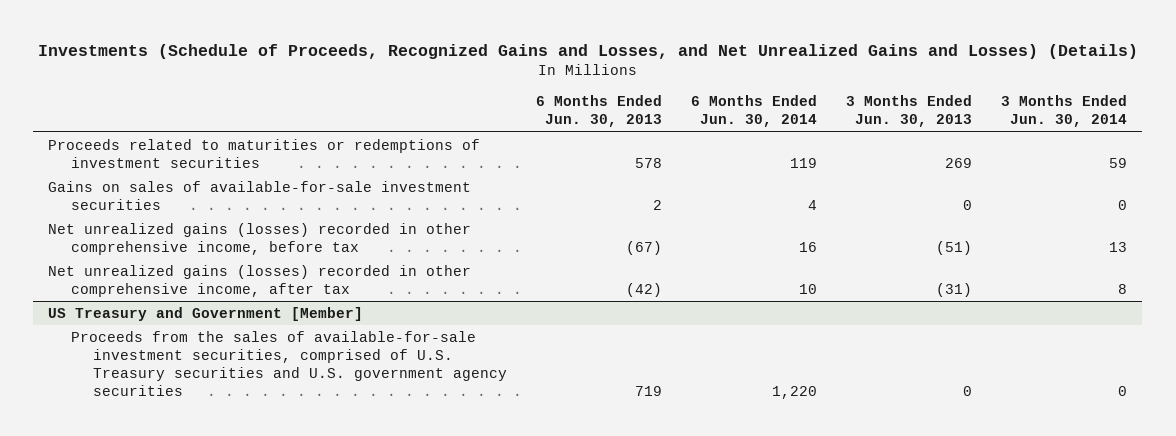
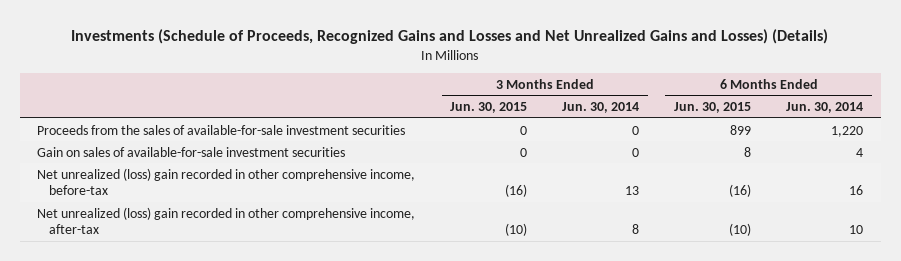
- Investments (Schedule of Proceeds, Recognized Gains and Losses, and Net Unrealized Gains and Losses) (Details)
+ Investments (Schedule of Proceeds, Recognized Gains and Losses and Net Unrealized Gains and Losses) (Details)
- | 6 Months Ended Jun. 30, 2013 | 6 Months Ended Jun. 30, 2014 | 3 Months Ended Jun. 30, 2013 | 3 Months Ended Jun. 30, 2014
+ | 3 Months Ended Jun. 30, 2015 | 3 Months Ended Jun. 30, 2014 | 6 Months Ended Jun. 30, 2015 | 6 Months Ended Jun. 30, 2014
- Proceeds related to maturities or redemptions of investment securities | 578 | 119 | 269 | 59
- Gains on sales of available-for-sale investment securities | 2 | 4 | 0 | 0
- Net unrealized gains (losses) recorded in other comprehensive income, before tax | (67) | 16 | (51) | 13
- Net unrealized gains (losses) recorded in other comprehensive income, after tax | (42) | 10 | (31) | 8
- US Treasury and Government [Member]
- Proceeds from the sales of available-for-sale investment securities, comprised of U.S. Treasury securities and U.S. government agency securities | 719 | 1,220 | 0 | 0
+ Proceeds from the sales of available-for-sale investment securities | 0 | 0 | 899 | 1,220
+ Gain on sales of available-for-sale investment securities | 0 | 0 | 8 | 4
+ Net unrealized (loss) gain recorded in other comprehensive income, before-tax | (16) | 13 | (16) | 16
+ Net unrealized (loss) gain recorded in other comprehensive income, after-tax | (10) | 8 | (10) | 10

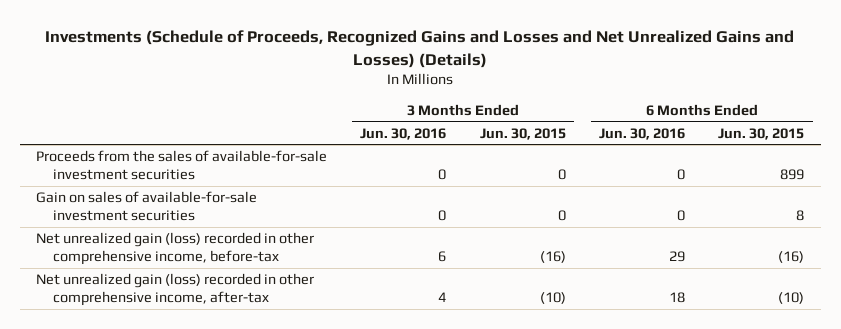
- | 3 Months Ended Jun. 30, 2015 | 3 Months Ended Jun. 30, 2014 | 6 Months Ended Jun. 30, 2015 | 6 Months Ended Jun. 30, 2014
+ | 3 Months Ended Jun. 30, 2016 | 3 Months Ended Jun. 30, 2015 | 6 Months Ended Jun. 30, 2016 | 6 Months Ended Jun. 30, 2015
- Net unrealized (loss) gain recorded in other comprehensive income, before-tax | (16) | 13 | (16) | 16
- Net unrealized (loss) gain recorded in other comprehensive income, after-tax | (10) | 8 | (10) | 10
+ Net unrealized gain (loss) recorded in other comprehensive income, before-tax | 6 | (16) | 29 | (16)
+ Net unrealized gain (loss) recorded in other comprehensive income, after-tax | 4 | (10) | 18 | (10)

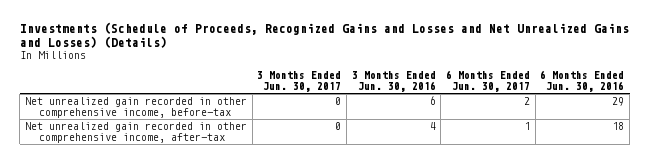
- | 3 Months Ended Jun. 30, 2016 | 3 Months Ended Jun. 30, 2015 | 6 Months Ended Jun. 30, 2016 | 6 Months Ended Jun. 30, 2015
+ | 3 Months Ended Jun. 30, 2017 | 3 Months Ended Jun. 30, 2016 | 6 Months Ended Jun. 30, 2017 | 6 Months Ended Jun. 30, 2016
- Proceeds from the sales of available-for-sale investment securities | 0 | 0 | 0 | 899
- Gain on sales of available-for-sale investment securities | 0 | 0 | 0 | 8
- Net unrealized gain (loss) recorded in other comprehensive income, before-tax | 6 | (16) | 29 | (16)
- Net unrealized gain (loss) recorded in other comprehensive income, after-tax | 4 | (10) | 18 | (10)
+ Net unrealized gain recorded in other comprehensive income, before-tax | 0 | 6 | 2 | 29
+ Net unrealized gain recorded in other comprehensive income, after-tax | 0 | 4 | 1 | 18

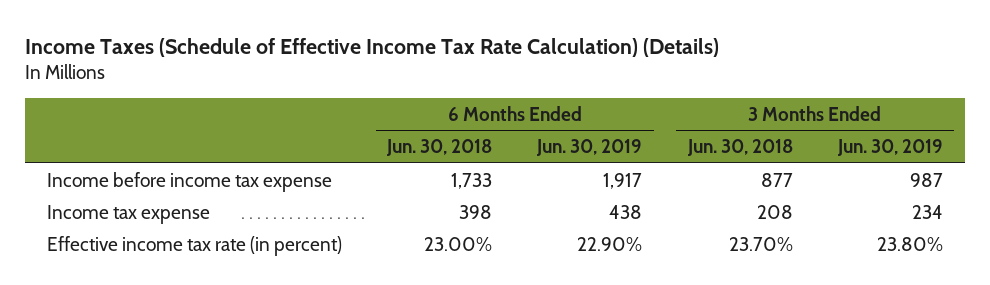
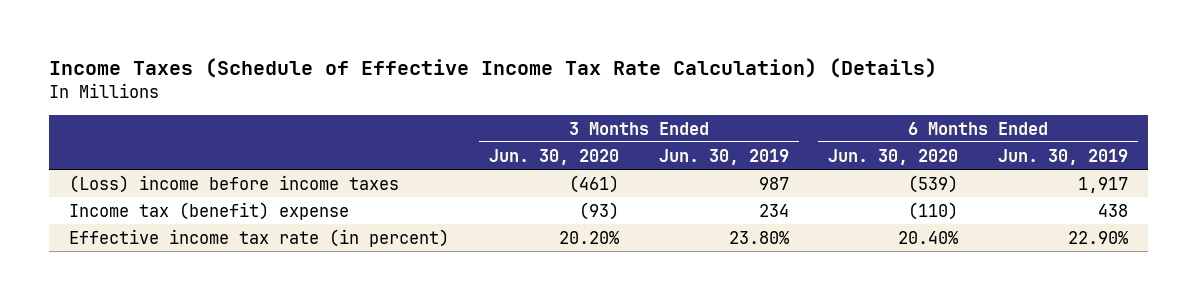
- | 6 Months Ended Jun. 30, 2018 | 6 Months Ended Jun. 30, 2019 | 3 Months Ended Jun. 30, 2018 | 3 Months Ended Jun. 30, 2019
+ | 3 Months Ended Jun. 30, 2020 | 3 Months Ended Jun. 30, 2019 | 6 Months Ended Jun. 30, 2020 | 6 Months Ended Jun. 30, 2019
- Income before income tax expense | 1,733 | 1,917 | 877 | 987
- Income tax expense | 398 | 438 | 208 | 234
+ (Loss) income before income taxes | (461) | 987 | (539) | 1,917
+ Income tax (benefit) expense | (93) | 234 | (110) | 438

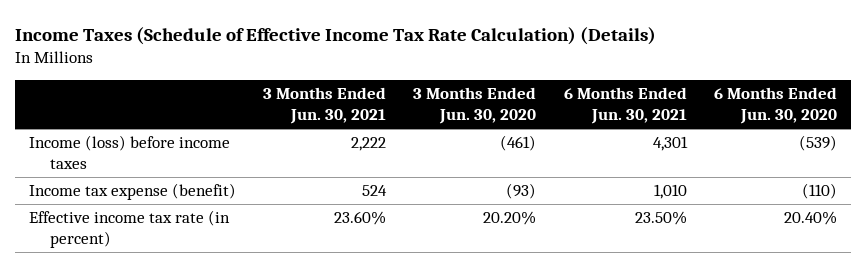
- | 3 Months Ended Jun. 30, 2020 | 3 Months Ended Jun. 30, 2019 | 6 Months Ended Jun. 30, 2020 | 6 Months Ended Jun. 30, 2019
+ | 3 Months Ended Jun. 30, 2021 | 3 Months Ended Jun. 30, 2020 | 6 Months Ended Jun. 30, 2021 | 6 Months Ended Jun. 30, 2020
- (Loss) income before income taxes | (461) | 987 | (539) | 1,917
- Income tax (benefit) expense | (93) | 234 | (110) | 438
+ Income (loss) before income taxes | 2,222 | (461) | 4,301 | (539)
+ Income tax expense (benefit) | 524 | (93) | 1,010 | (110)

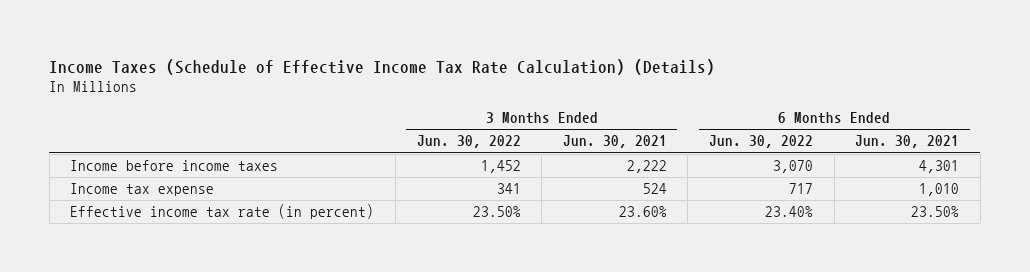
- | 3 Months Ended Jun. 30, 2021 | 3 Months Ended Jun. 30, 2020 | 6 Months Ended Jun. 30, 2021 | 6 Months Ended Jun. 30, 2020
+ | 3 Months Ended Jun. 30, 2022 | 3 Months Ended Jun. 30, 2021 | 6 Months Ended Jun. 30, 2022 | 6 Months Ended Jun. 30, 2021
- Income (loss) before income taxes | 2,222 | (461) | 4,301 | (539)
- Income tax expense (benefit) | 524 | (93) | 1,010 | (110)
+ Income before income taxes | 1,452 | 2,222 | 3,070 | 4,301
+ Income tax expense | 341 | 524 | 717 | 1,010

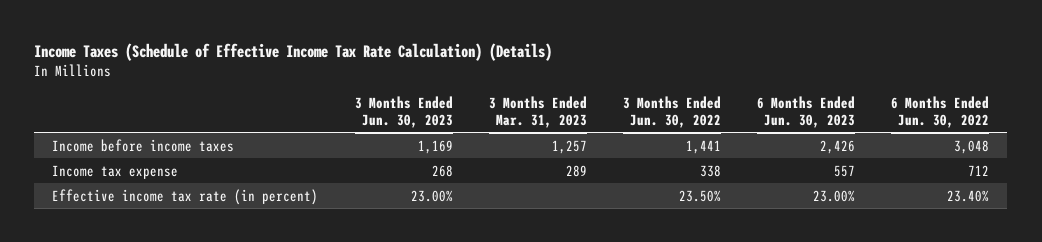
- | 3 Months Ended Jun. 30, 2022 | 3 Months Ended Jun. 30, 2021 | 6 Months Ended Jun. 30, 2022 | 6 Months Ended Jun. 30, 2021
+ | 3 Months Ended Jun. 30, 2023 | 3 Months Ended Mar. 31, 2023 | 3 Months Ended Jun. 30, 2022 | 6 Months Ended Jun. 30, 2023 | 6 Months Ended Jun. 30, 2022
- Income before income taxes | 1,452 | 2,222 | 3,070 | 4,301
- Income tax expense | 341 | 524 | 717 | 1,010
+ Income before income taxes | 1,169 | 1,257 | 1,441 | 2,426 | 3,048
+ Income tax expense | 268 | 289 | 338 | 557 | 712

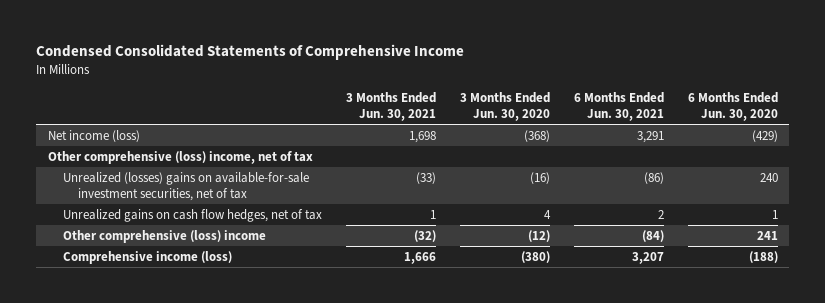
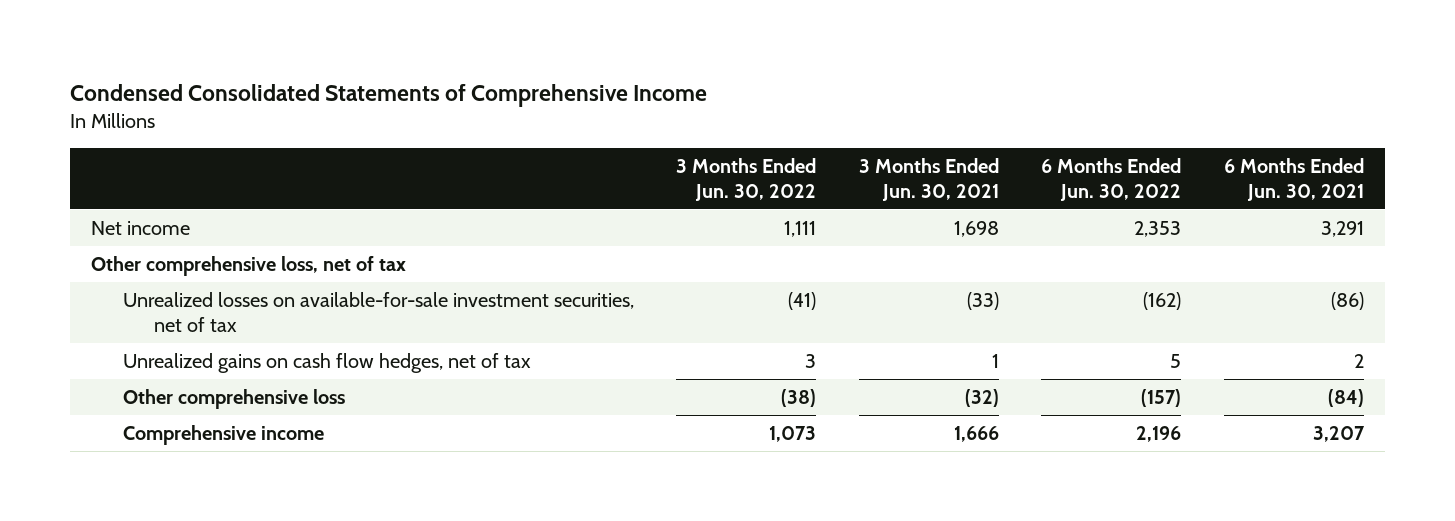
- | 3 Months Ended Jun. 30, 2021 | 3 Months Ended Jun. 30, 2020 | 6 Months Ended Jun. 30, 2021 | 6 Months Ended Jun. 30, 2020
+ | 3 Months Ended Jun. 30, 2022 | 3 Months Ended Jun. 30, 2021 | 6 Months Ended Jun. 30, 2022 | 6 Months Ended Jun. 30, 2021
- Net income (loss) | 1,698 | (368) | 3,291 | (429)
- Other comprehensive (loss) income, net of tax
- Unrealized (losses) gains on available-for-sale investment securities, net of tax | (33) | (16) | (86) | 240
+ Net income | 1,111 | 1,698 | 2,353 | 3,291
+ Other comprehensive loss, net of tax
+ Unrealized losses on available-for-sale investment securities, net of tax | (41) | (33) | (162) | (86)
- Other comprehensive (loss) income | (32) | (12) | (84) | 241
- Comprehensive income (loss) | 1,666 | (380) | 3,207 | (188)
+ Other comprehensive loss | (38) | (32) | (157) | (84)
+ Comprehensive income | 1,073 | 1,666 | 2,196 | 3,207

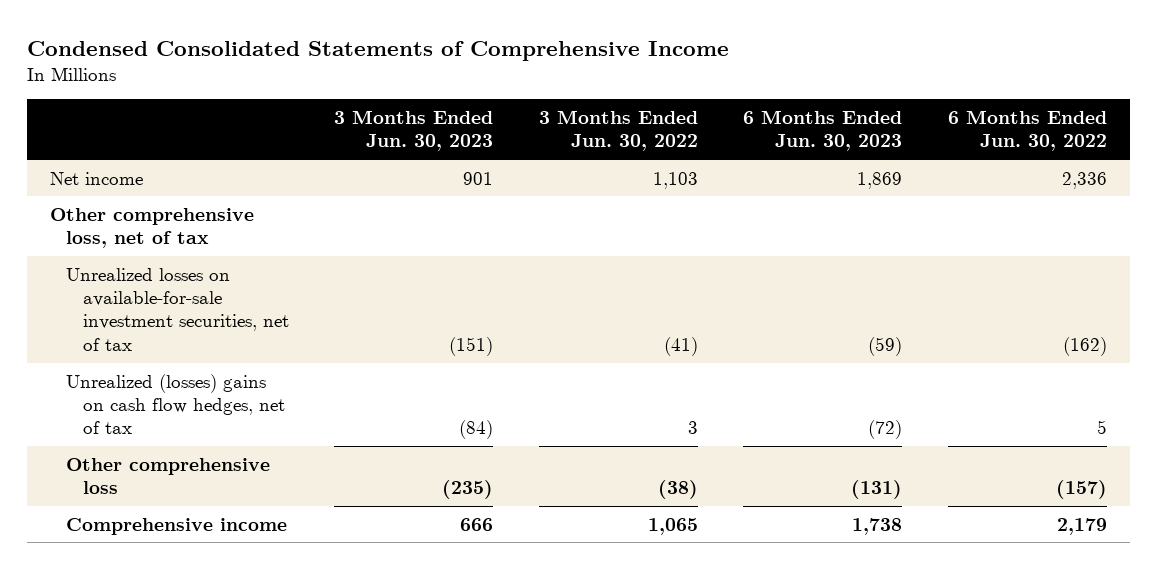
- | 3 Months Ended Jun. 30, 2022 | 3 Months Ended Jun. 30, 2021 | 6 Months Ended Jun. 30, 2022 | 6 Months Ended Jun. 30, 2021
+ | 3 Months Ended Jun. 30, 2023 | 3 Months Ended Jun. 30, 2022 | 6 Months Ended Jun. 30, 2023 | 6 Months Ended Jun. 30, 2022
- Net income | 1,111 | 1,698 | 2,353 | 3,291
+ Net income | 901 | 1,103 | 1,869 | 2,336
- Unrealized gains on cash flow hedges, net of tax | 3 | 1 | 5 | 2
+ Unrealized (losses) gains on cash flow hedges, net of tax | (84) | 3 | (72) | 5
- Comprehensive income | 1,073 | 1,666 | 2,196 | 3,207
+ Comprehensive income | 666 | 1,065 | 1,738 | 2,179

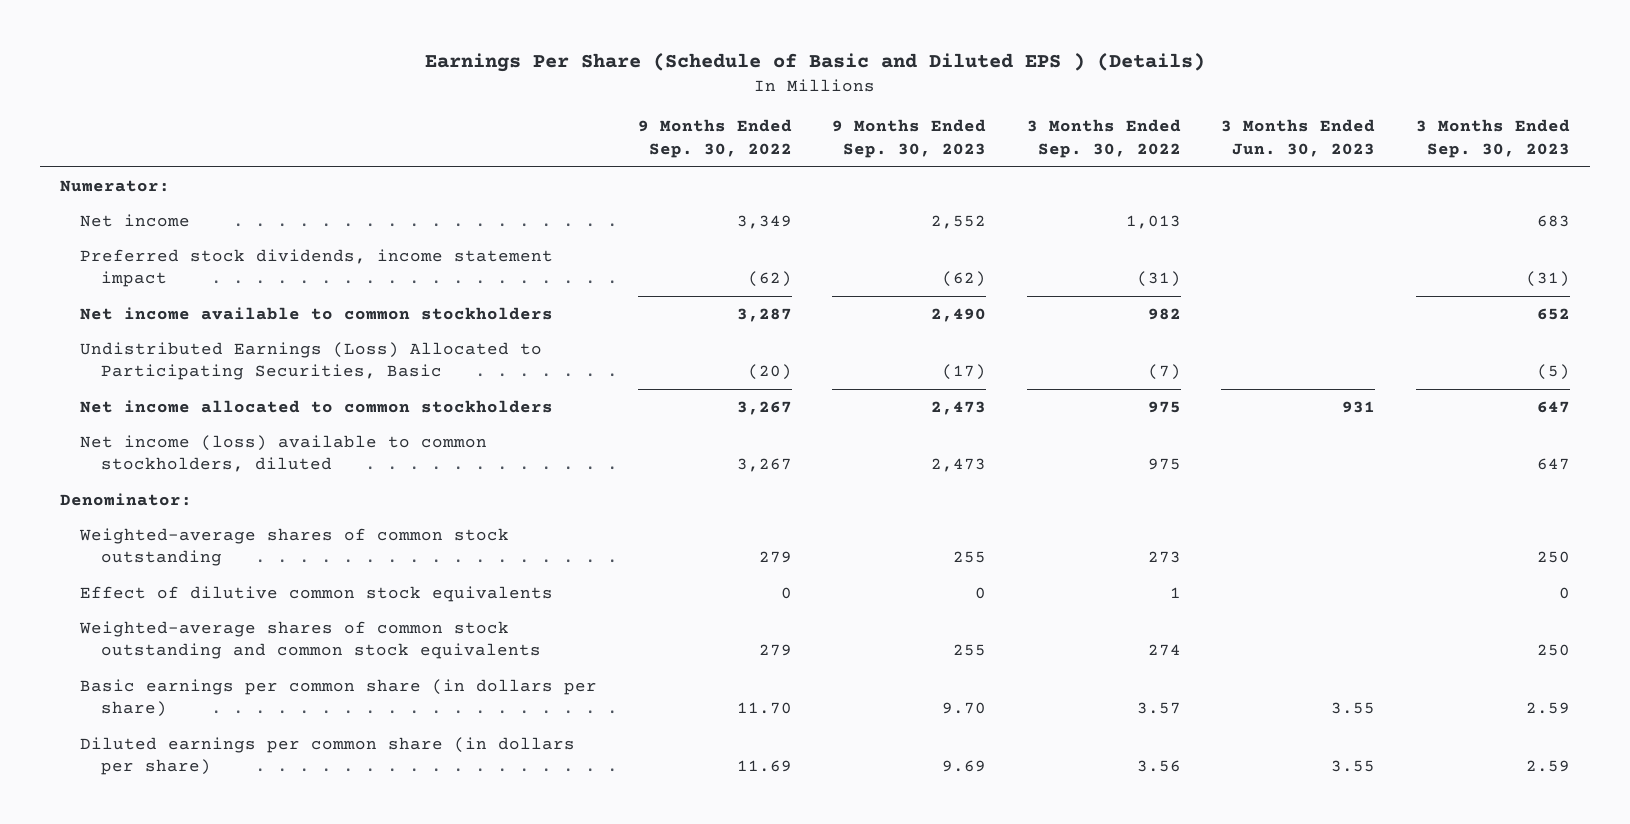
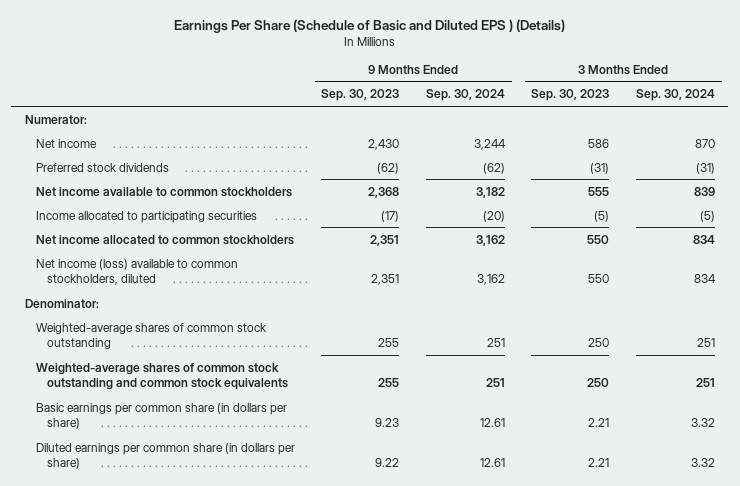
- | 9 Months Ended Sep. 30, 2022 | 9 Months Ended Sep. 30, 2023 | 3 Months Ended Sep. 30, 2022 | 3 Months Ended Jun. 30, 2023 | 3 Months Ended Sep. 30, 2023
+ | 9 Months Ended Sep. 30, 2023 | 9 Months Ended Sep. 30, 2024 | 3 Months Ended Sep. 30, 2023 | 3 Months Ended Sep. 30, 2024
- Net income | 3,349 | 2,552 | 1,013 | | 683
- Preferred stock dividends, income statement impact | (62) | (62) | (31) | | (31)
- Net income available to common stockholders | 3,287 | 2,490 | 982 | | 652
- Undistributed Earnings (Loss) Allocated to Participating Securities, Basic | (20) | (17) | (7) | | (5)
- Net income allocated to common stockholders | 3,267 | 2,473 | 975 | 931 | 647
- Net income (loss) available to common stockholders, diluted | 3,267 | 2,473 | 975 | | 647
+ Net income | 2,430 | 3,244 | 586 | 870
+ Preferred stock dividends | (62) | (62) | (31) | (31)
+ Net income available to common stockholders | 2,368 | 3,182 | 555 | 839
+ Income allocated to participating securities | (17) | (20) | (5) | (5)
+ Net income allocated to common stockholders | 2,351 | 3,162 | 550 | 834
+ Net income (loss) available to common stockholders, diluted | 2,351 | 3,162 | 550 | 834
- Effect of dilutive common stock equivalents | 0 | 0 | 1 | | 0
- Basic earnings per common share (in dollars per share) | 11.70 | 9.70 | 3.57 | 3.55 | 2.59
- Diluted earnings per common share (in dollars per share) | 11.69 | 9.69 | 3.56 | 3.55 | 2.59
+ Basic earnings per common share (in dollars per share) | 9.23 | 12.61 | 2.21 | 3.32
+ Diluted earnings per common share (in dollars per share) | 9.22 | 12.61 | 2.21 | 3.32

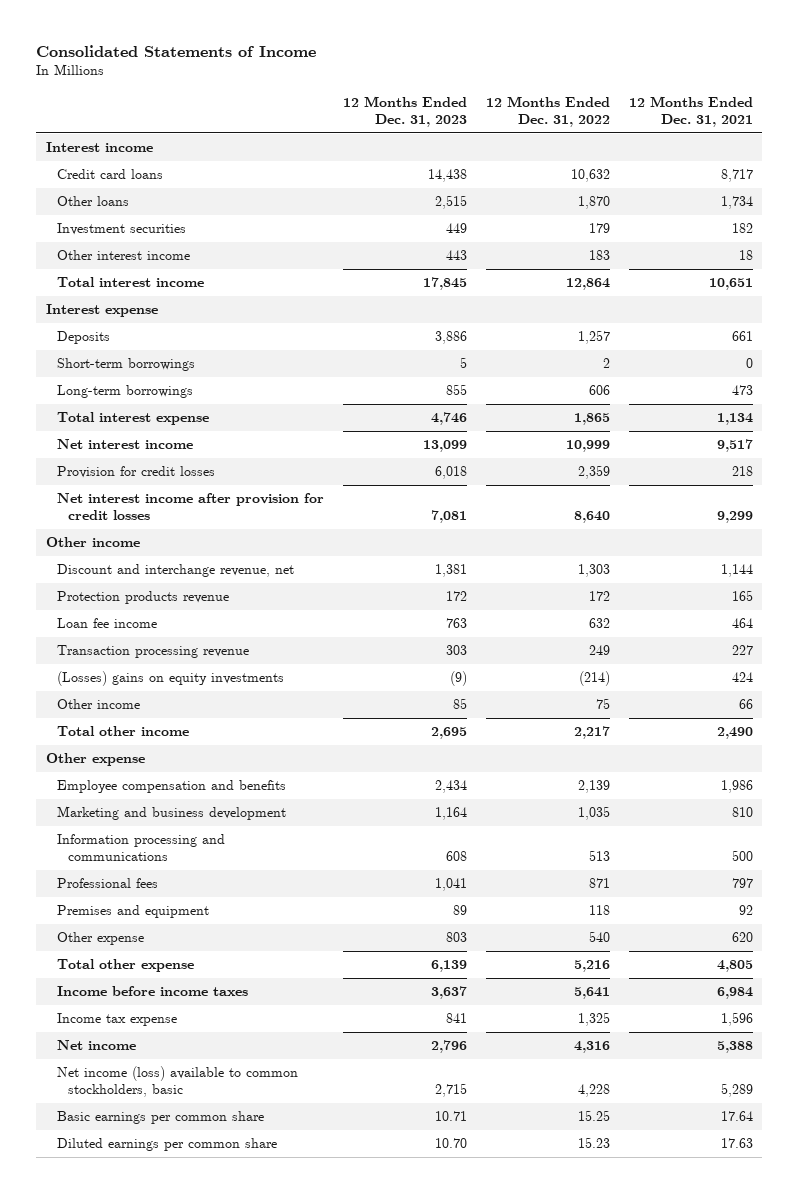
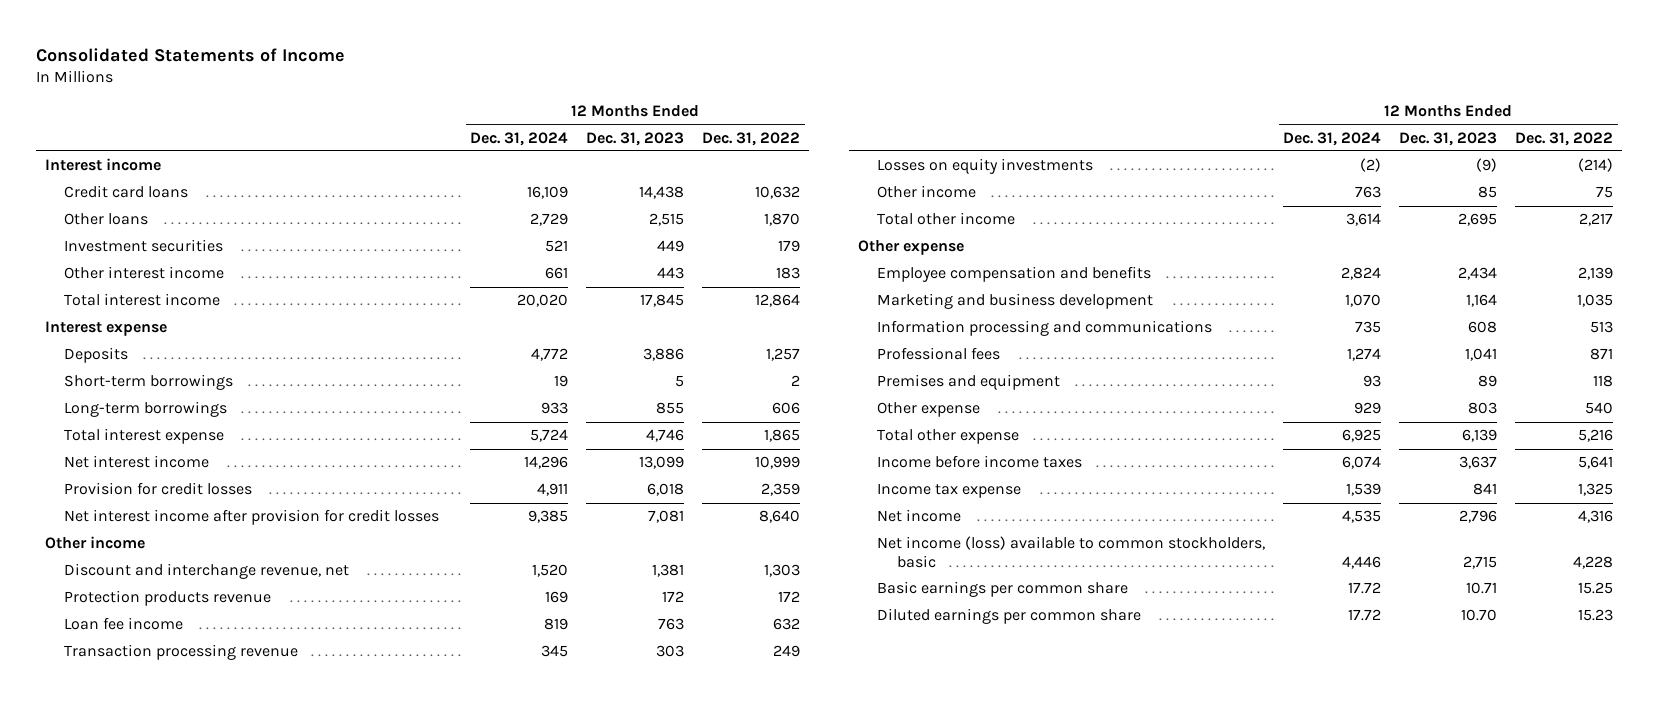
- | 12 Months Ended Dec. 31, 2023 | 12 Months Ended Dec. 31, 2022 | 12 Months Ended Dec. 31, 2021
+ | 12 Months Ended Dec. 31, 2024 | 12 Months Ended Dec. 31, 2023 | 12 Months Ended Dec. 31, 2022
- (Losses) gains on equity investments | (9) | (214) | 424
+ Losses on equity investments | (2) | (9) | (214)

